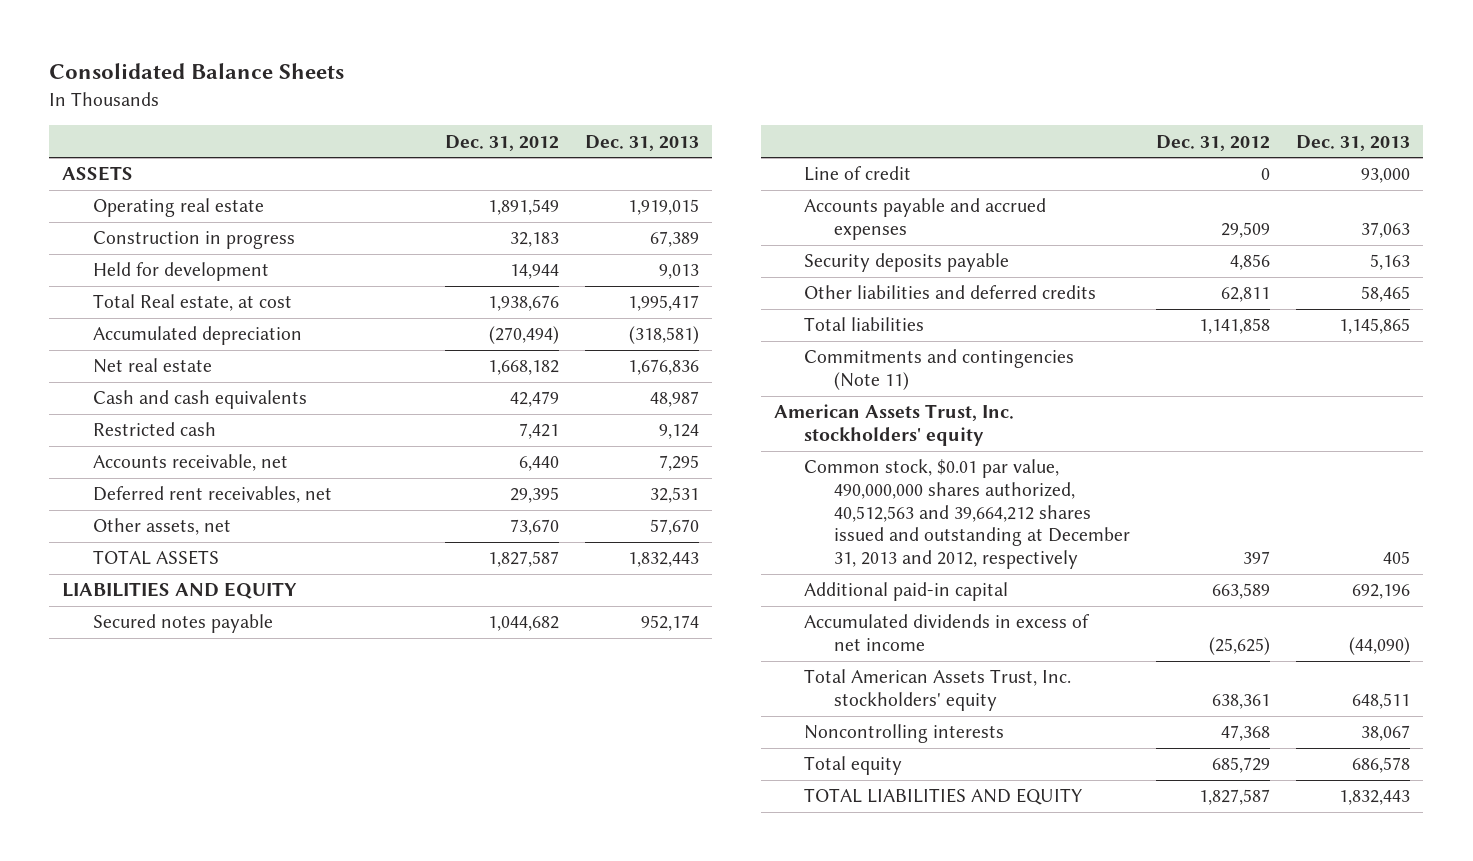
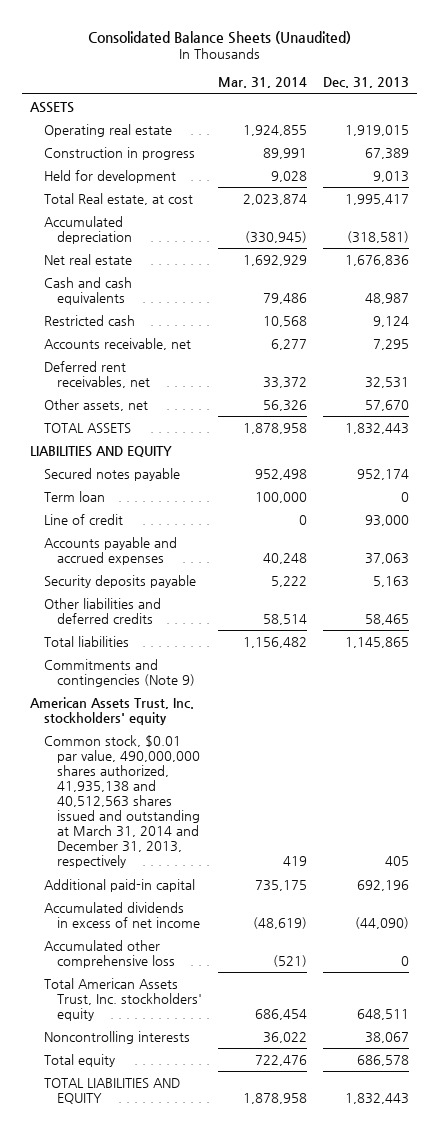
- Consolidated Balance Sheets
+ Consolidated Balance Sheets (Unaudited)
- | Dec. 31, 2012 | Dec. 31, 2013
+ | Mar. 31, 2014 | Dec. 31, 2013
+ Term loan | 100,000 | 0
- Commitments and contingencies (Note 11)
+ Commitments and contingencies (Note 9)
- Common stock, $0.01 par value, 490,000,000 shares authorized, 40,512,563 and 39,664,212 shares issued and outstanding at December 31, 2013 and 2012, respectively | 397 | 405
+ Common stock, $0.01 par value, 490,000,000 shares authorized, 41,935,138 and 40,512,563 shares issued and outstanding at March 31, 2014 and December 31, 2013, respectively | 419 | 405
+ Accumulated other comprehensive loss | (521) | 0

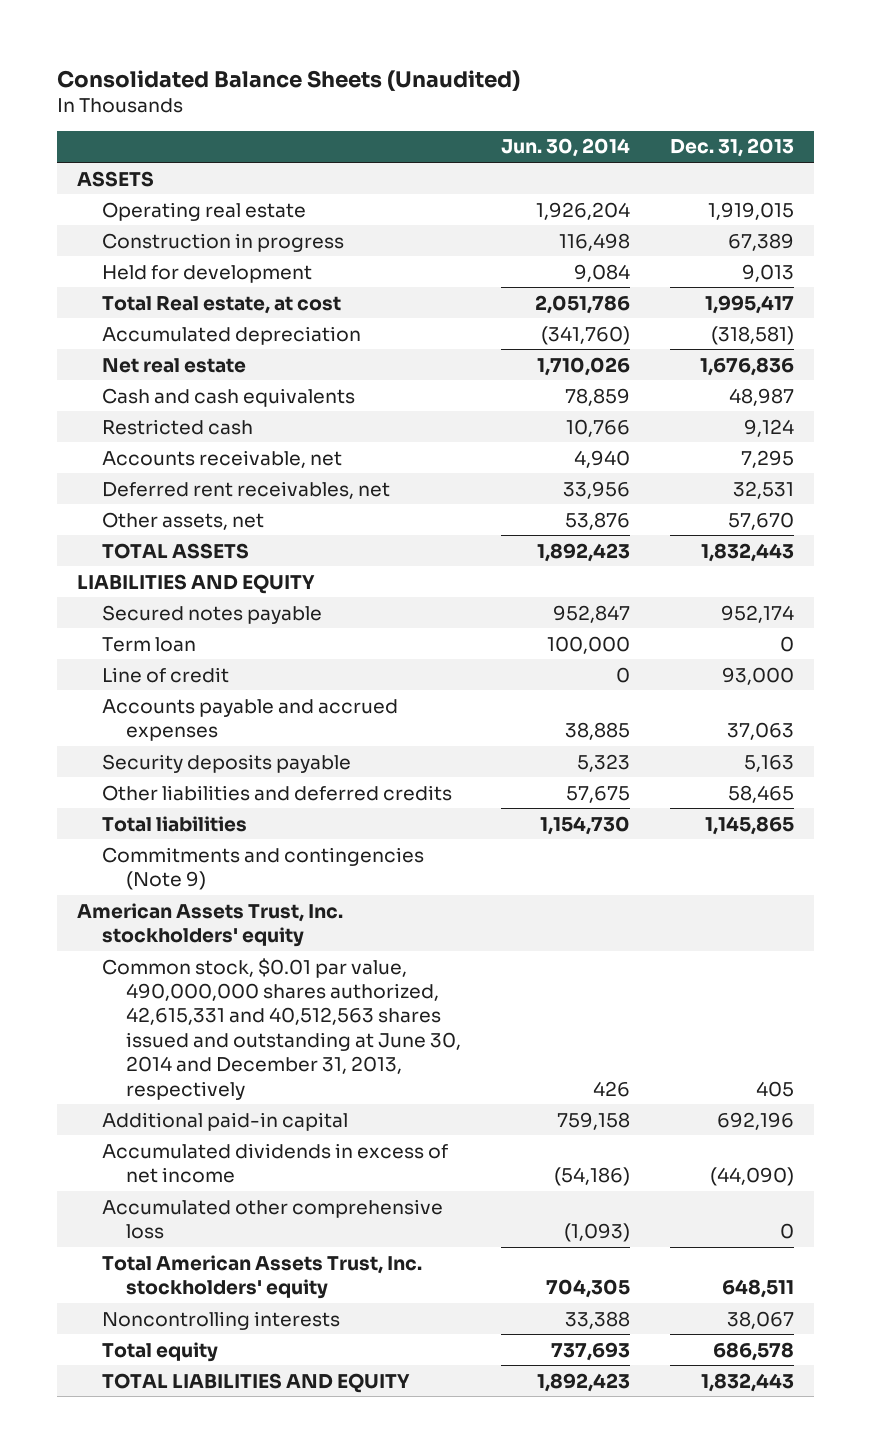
- | Mar. 31, 2014 | Dec. 31, 2013
+ | Jun. 30, 2014 | Dec. 31, 2013
- Common stock, $0.01 par value, 490,000,000 shares authorized, 41,935,138 and 40,512,563 shares issued and outstanding at March 31, 2014 and December 31, 2013, respectively | 419 | 405
+ Common stock, $0.01 par value, 490,000,000 shares authorized, 42,615,331 and 40,512,563 shares issued and outstanding at June 30, 2014 and December 31, 2013, respectively | 426 | 405

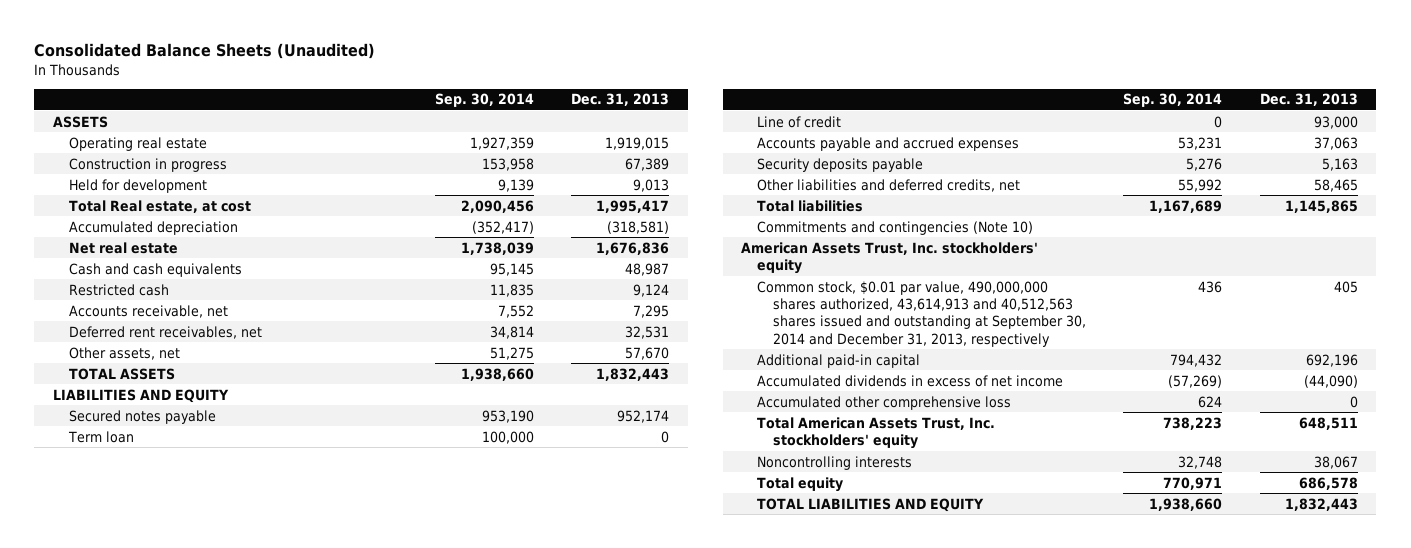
- | Jun. 30, 2014 | Dec. 31, 2013
+ | Sep. 30, 2014 | Dec. 31, 2013
- Other liabilities and deferred credits | 57,675 | 58,465
+ Other liabilities and deferred credits, net | 55,992 | 58,465
- Commitments and contingencies (Note 9)
+ Commitments and contingencies (Note 10)
- Common stock, $0.01 par value, 490,000,000 shares authorized, 42,615,331 and 40,512,563 shares issued and outstanding at June 30, 2014 and December 31, 2013, respectively | 426 | 405
+ Common stock, $0.01 par value, 490,000,000 shares authorized, 43,614,913 and 40,512,563 shares issued and outstanding at September 30, 2014 and December 31, 2013, respectively | 436 | 405

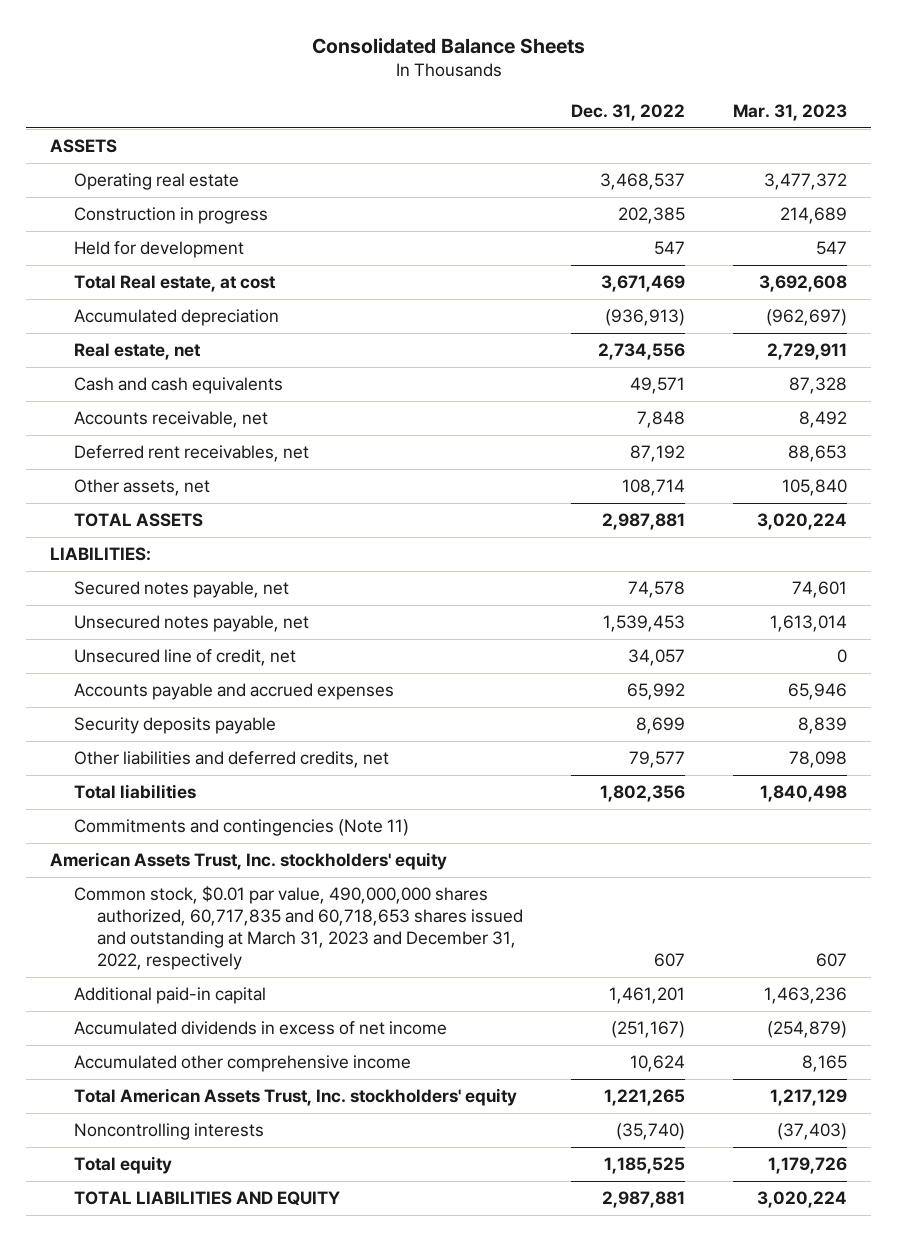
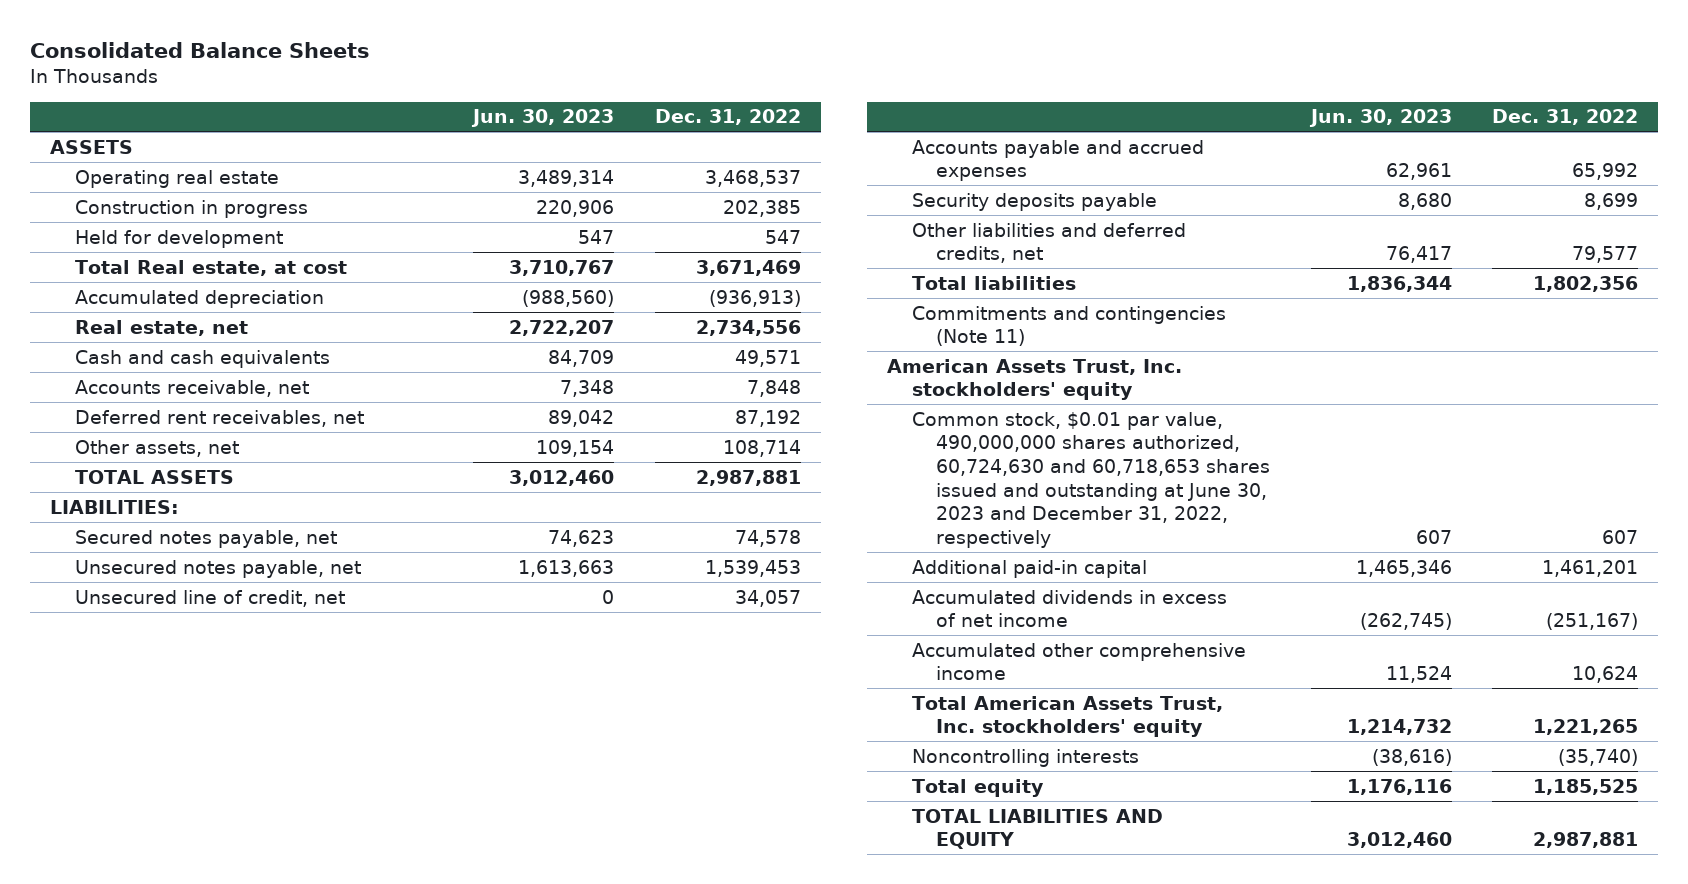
- | Dec. 31, 2022 | Mar. 31, 2023
+ | Jun. 30, 2023 | Dec. 31, 2022
- Common stock, $0.01 par value, 490,000,000 shares authorized, 60,717,835 and 60,718,653 shares issued and outstanding at March 31, 2023 and December 31, 2022, respectively | 607 | 607
+ Common stock, $0.01 par value, 490,000,000 shares authorized, 60,724,630 and 60,718,653 shares issued and outstanding at June 30, 2023 and December 31, 2022, respectively | 607 | 607

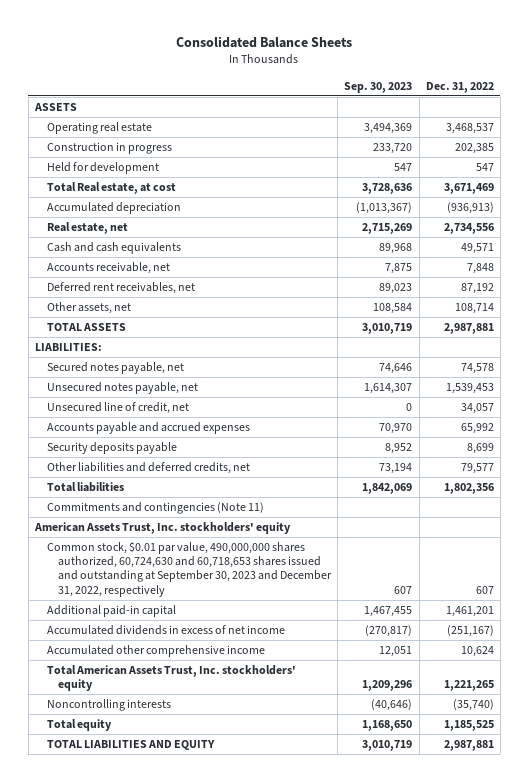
- | Jun. 30, 2023 | Dec. 31, 2022
+ | Sep. 30, 2023 | Dec. 31, 2022
- Common stock, $0.01 par value, 490,000,000 shares authorized, 60,724,630 and 60,718,653 shares issued and outstanding at June 30, 2023 and December 31, 2022, respectively | 607 | 607
+ Common stock, $0.01 par value, 490,000,000 shares authorized, 60,724,630 and 60,718,653 shares issued and outstanding at September 30, 2023 and December 31, 2022, respectively | 607 | 607

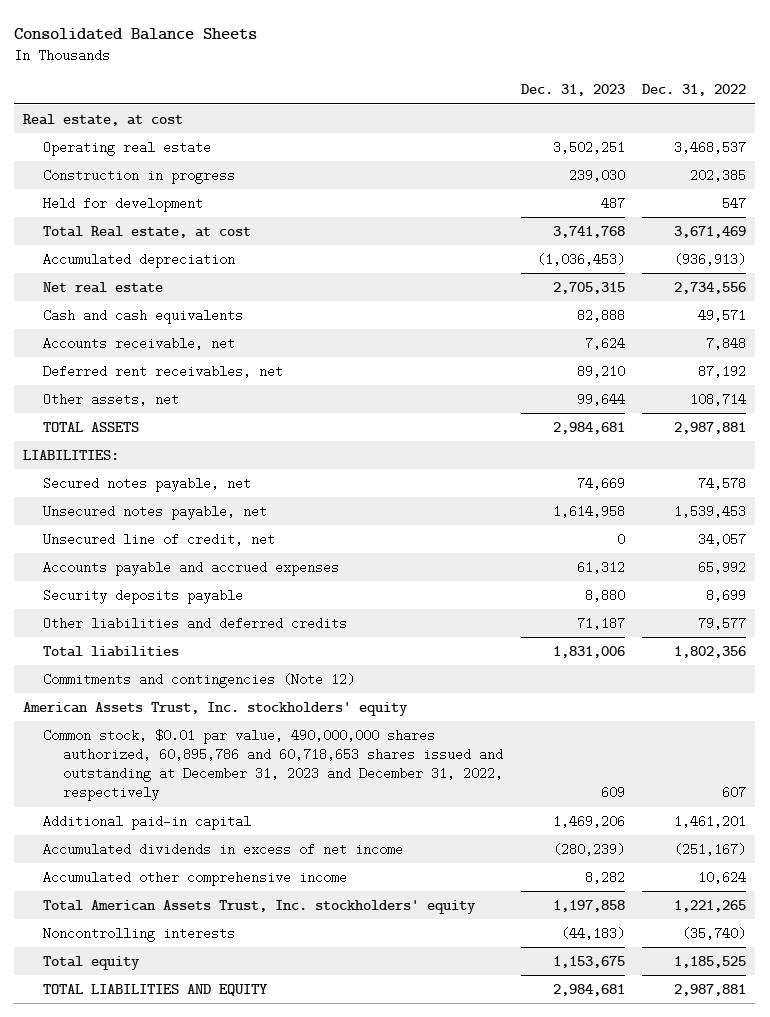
- | Sep. 30, 2023 | Dec. 31, 2022
+ | Dec. 31, 2023 | Dec. 31, 2022
- ASSETS
+ Real estate, at cost
- Real estate, net | 2,715,269 | 2,734,556
+ Net real estate | 2,705,315 | 2,734,556
- Other liabilities and deferred credits, net | 73,194 | 79,577
+ Other liabilities and deferred credits | 71,187 | 79,577
- Commitments and contingencies (Note 11)
+ Commitments and contingencies (Note 12)
- Common stock, $0.01 par value, 490,000,000 shares authorized, 60,724,630 and 60,718,653 shares issued and outstanding at September 30, 2023 and December 31, 2022, respectively | 607 | 607
+ Common stock, $0.01 par value, 490,000,000 shares authorized, 60,895,786 and 60,718,653 shares issued and outstanding at December 31, 2023 and December 31, 2022, respectively | 609 | 607

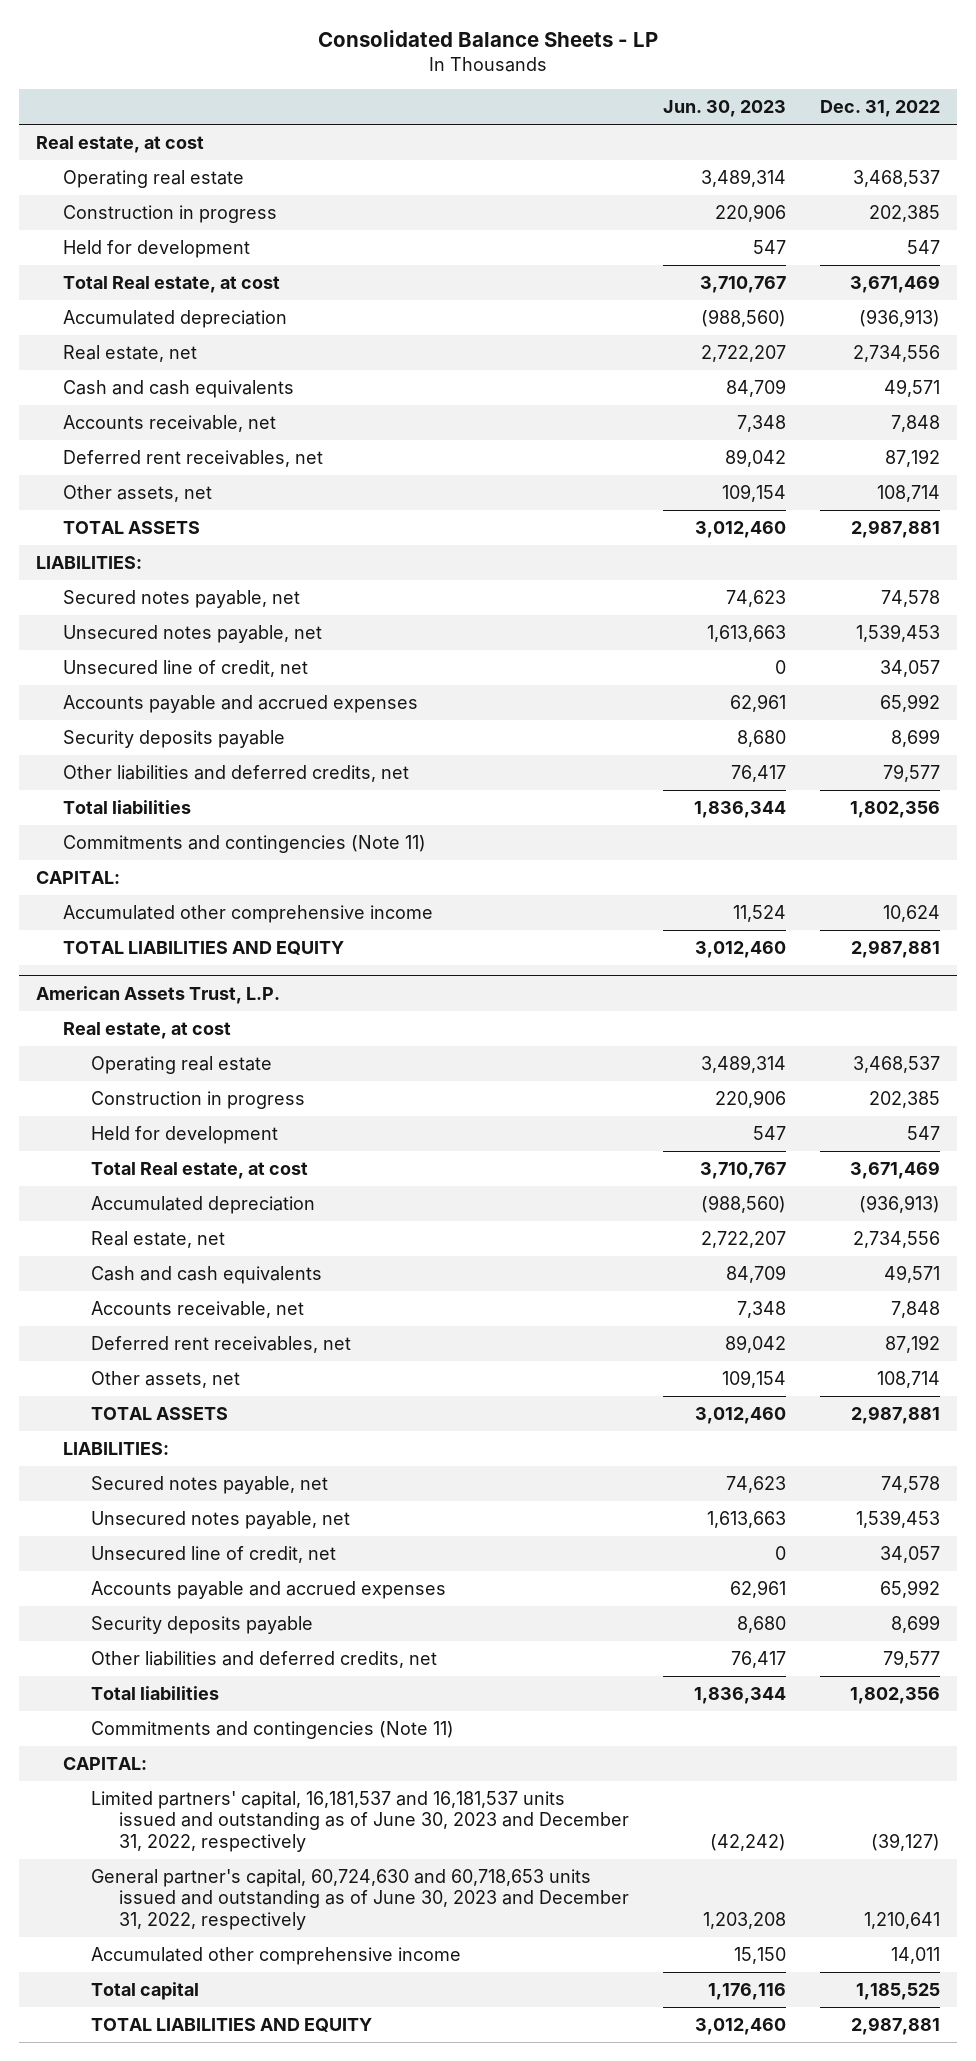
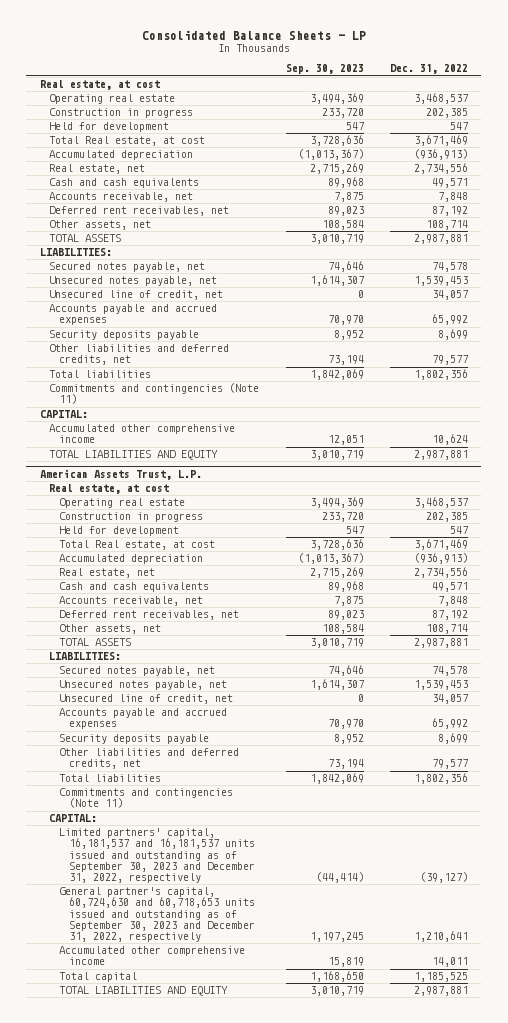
- | Jun. 30, 2023 | Dec. 31, 2022
+ | Sep. 30, 2023 | Dec. 31, 2022
@ American Assets Trust, L.P.
- Limited partners' capital, 16,181,537 and 16,181,537 units issued and outstanding as of June 30, 2023 and December 31, 2022, respectively | (42,242) | (39,127)
- General partner's capital, 60,724,630 and 60,718,653 units issued and outstanding as of June 30, 2023 and December 31, 2022, respectively | 1,203,208 | 1,210,641
+ Limited partners' capital, 16,181,537 and 16,181,537 units issued and outstanding as of September 30, 2023 and December 31, 2022, respectively | (44,414) | (39,127)
+ General partner's capital, 60,724,630 and 60,718,653 units issued and outstanding as of September 30, 2023 and December 31, 2022, respectively | 1,197,245 | 1,210,641

